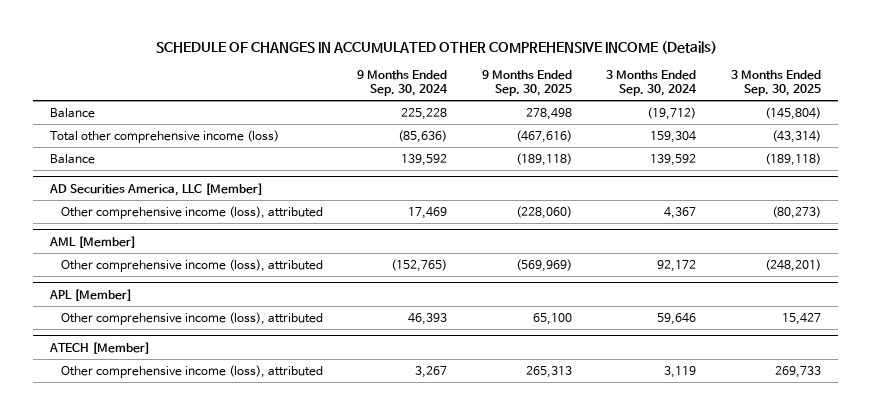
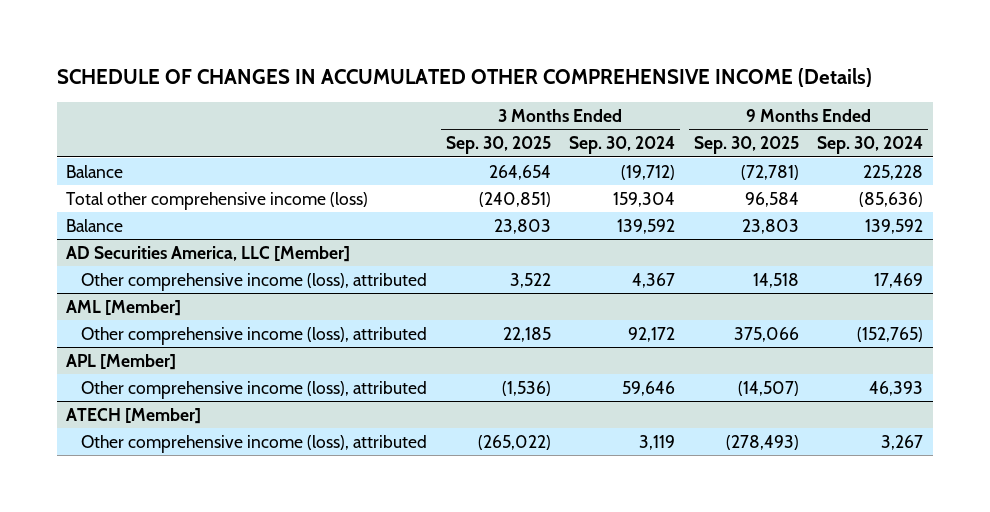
- | 9 Months Ended Sep. 30, 2024 | 9 Months Ended Sep. 30, 2025 | 3 Months Ended Sep. 30, 2024 | 3 Months Ended Sep. 30, 2025
+ | 3 Months Ended Sep. 30, 2025 | 3 Months Ended Sep. 30, 2024 | 9 Months Ended Sep. 30, 2025 | 9 Months Ended Sep. 30, 2024
- Balance | 225,228 | 278,498 | (19,712) | (145,804)
- Total other comprehensive income (loss) | (85,636) | (467,616) | 159,304 | (43,314)
- Balance | 139,592 | (189,118) | 139,592 | (189,118)
+ Balance | 264,654 | (19,712) | (72,781) | 225,228
+ Total other comprehensive income (loss) | (240,851) | 159,304 | 96,584 | (85,636)
+ Balance | 23,803 | 139,592 | 23,803 | 139,592
@ AD Securities America, LLC [Member]
- Other comprehensive income (loss), attributed | 17,469 | (228,060) | 4,367 | (80,273)
+ Other comprehensive income (loss), attributed | 3,522 | 4,367 | 14,518 | 17,469
@ AML [Member]
- Other comprehensive income (loss), attributed | (152,765) | (569,969) | 92,172 | (248,201)
+ Other comprehensive income (loss), attributed | 22,185 | 92,172 | 375,066 | (152,765)
@ APL [Member]
- Other comprehensive income (loss), attributed | 46,393 | 65,100 | 59,646 | 15,427
+ Other comprehensive income (loss), attributed | (1,536) | 59,646 | (14,507) | 46,393
@ ATECH [Member]
- Other comprehensive income (loss), attributed | 3,267 | 265,313 | 3,119 | 269,733
+ Other comprehensive income (loss), attributed | (265,022) | 3,119 | (278,493) | 3,267

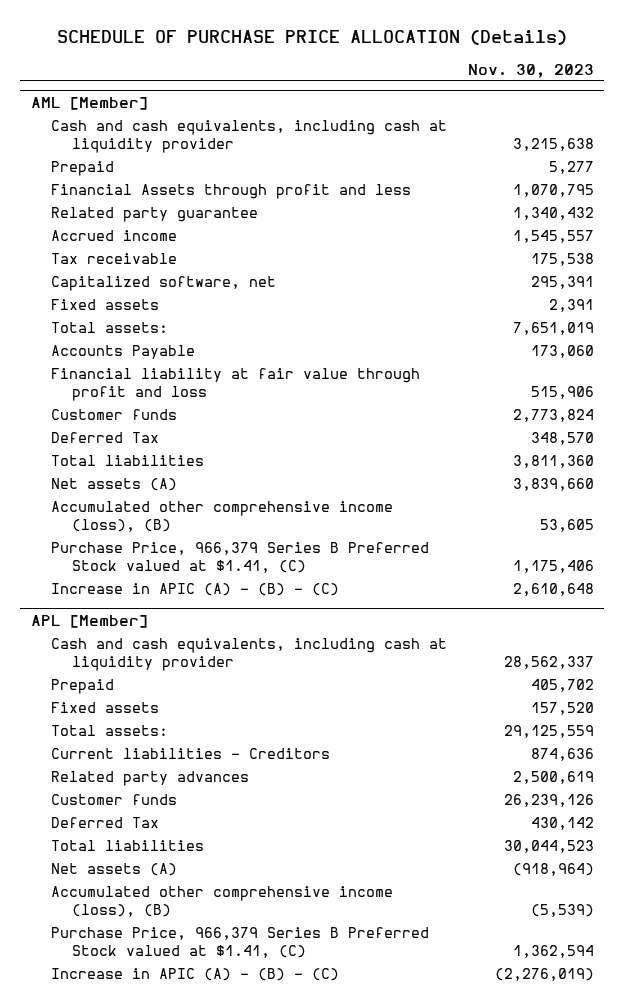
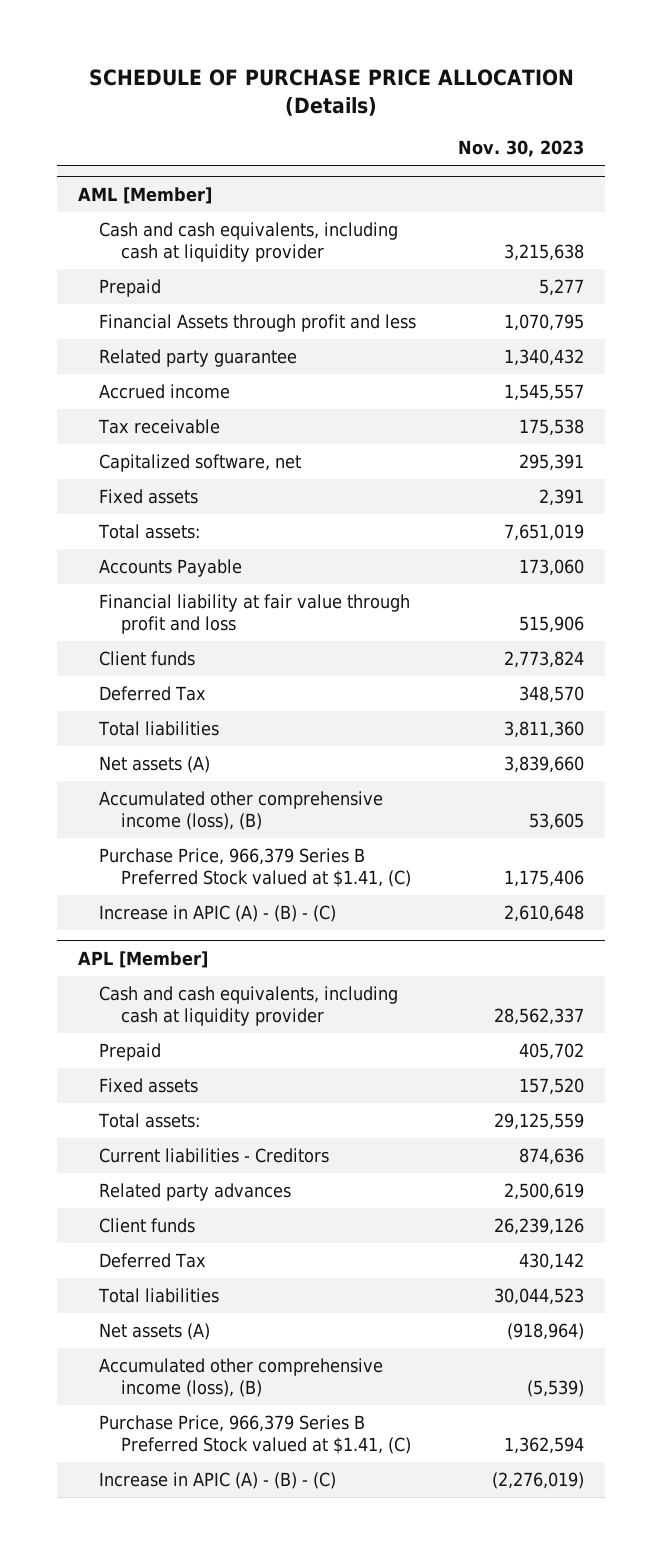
@ AML [Member]
- Customer funds | 2,773,824
+ Client funds | 2,773,824
@ APL [Member]
- Customer funds | 26,239,126
+ Client funds | 26,239,126

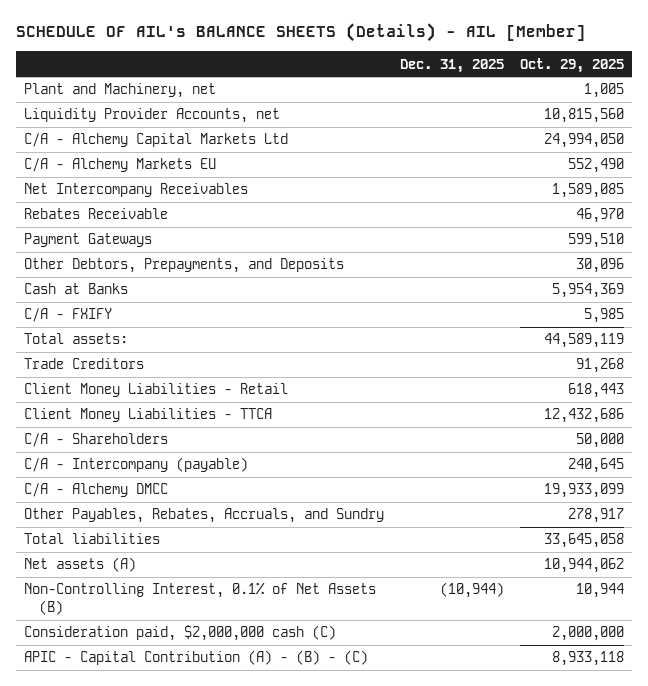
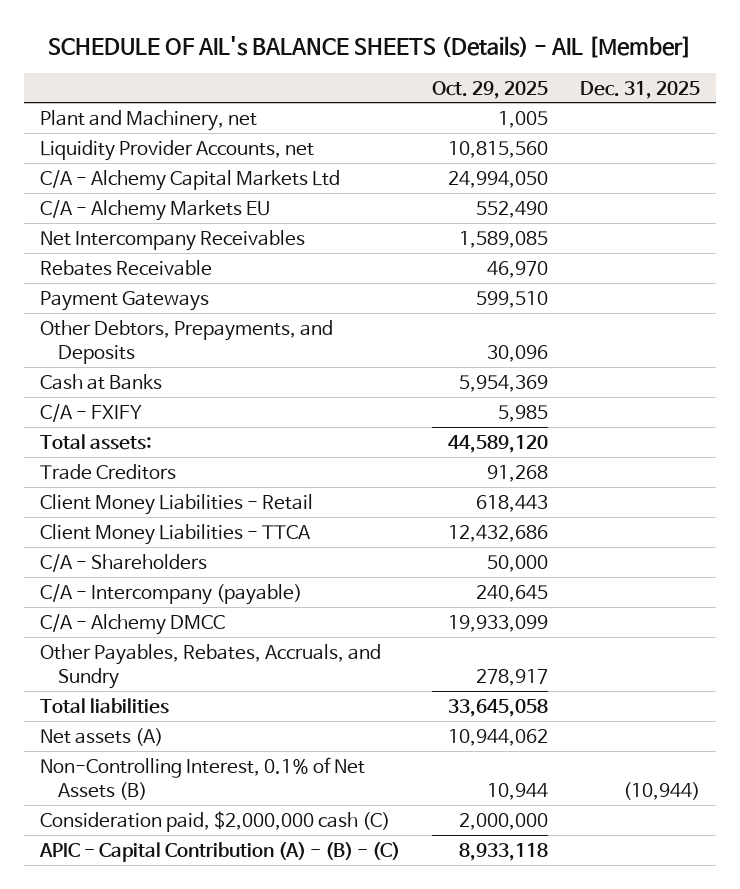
- | Dec. 31, 2025 | Oct. 29, 2025
+ | Oct. 29, 2025 | Dec. 31, 2025
- Total assets: | | 44,589,119
+ Total assets: | 44,589,120 |

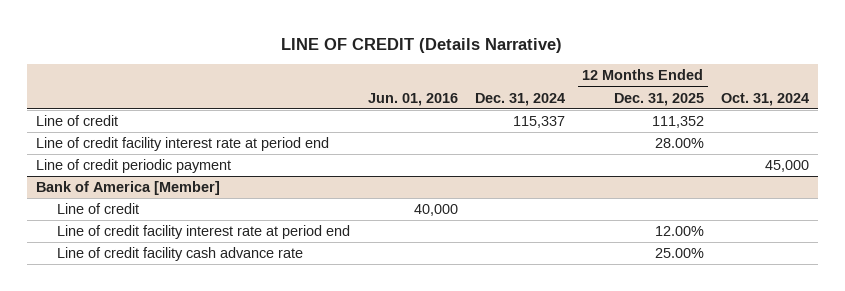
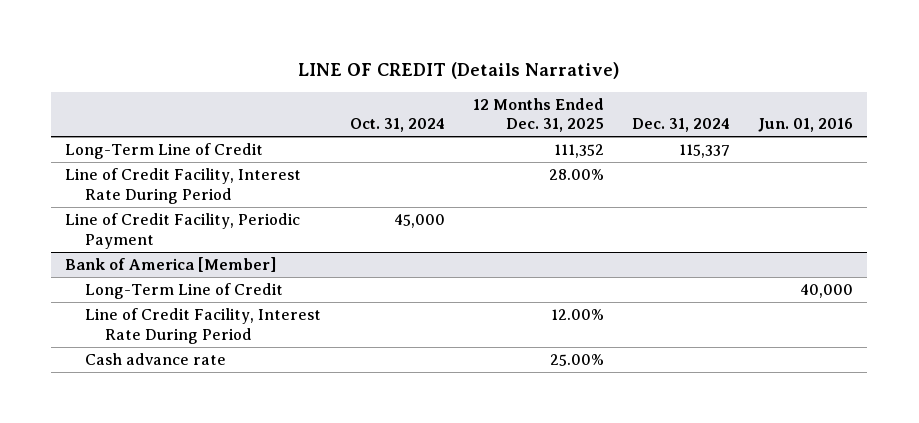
- | Jun. 01, 2016 | Dec. 31, 2024 | 12 Months Ended Dec. 31, 2025 | Oct. 31, 2024
+ | Oct. 31, 2024 | 12 Months Ended Dec. 31, 2025 | Dec. 31, 2024 | Jun. 01, 2016
- Line of credit | | 115,337 | 111,352 |
- Line of credit facility interest rate at period end | | | 28.00% |
- Line of credit periodic payment | | | | 45,000
+ Long-Term Line of Credit | | 111,352 | 115,337 |
+ Line of Credit Facility, Interest Rate During Period | | 28.00% | |
+ Line of Credit Facility, Periodic Payment | 45,000 | | |
@ Bank of America [Member]
- Line of credit | 40,000 | | |
- Line of credit facility interest rate at period end | | | 12.00% |
- Line of credit facility cash advance rate | | | 25.00% |
+ Long-Term Line of Credit | | | | 40,000
+ Line of Credit Facility, Interest Rate During Period | | 12.00% | |
+ Cash advance rate | | 25.00% | |

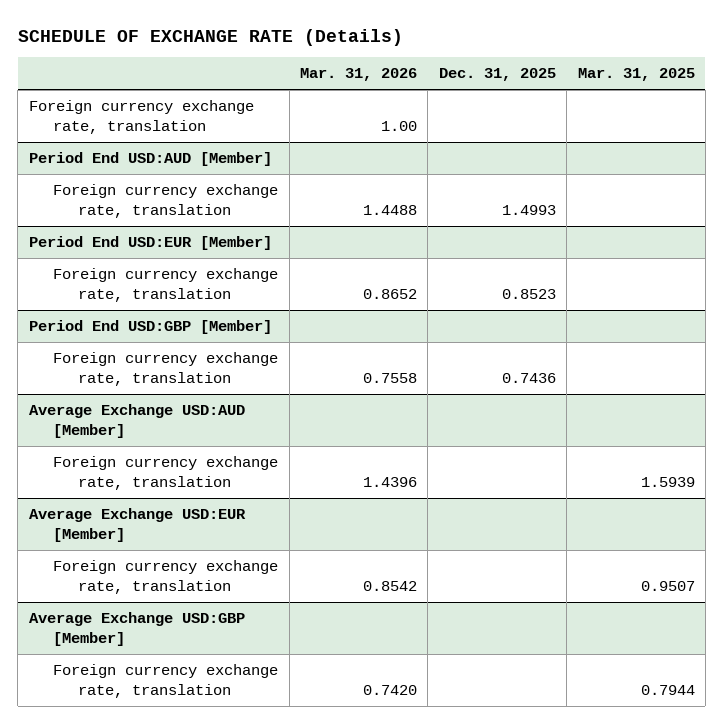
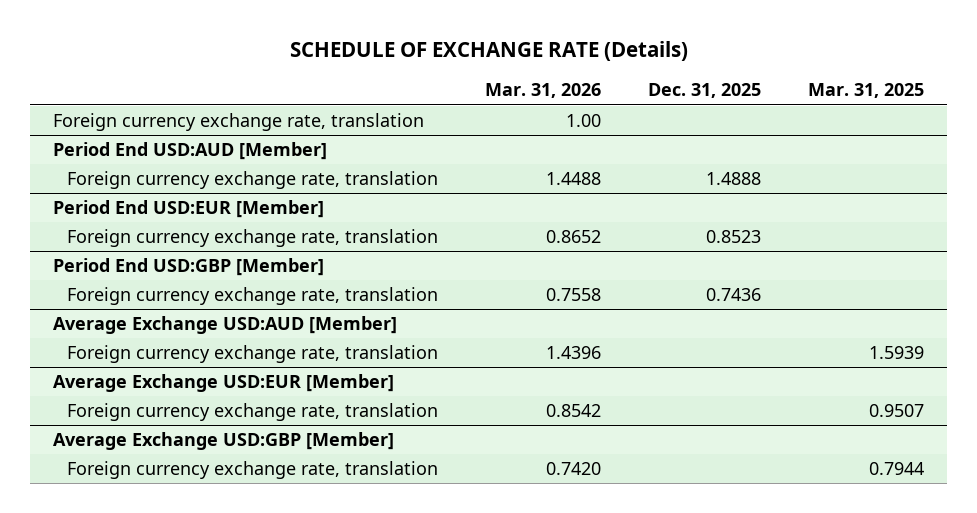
@ Period End USD:AUD [Member]
- Foreign currency exchange rate, translation | 1.4488 | 1.4993 |
+ Foreign currency exchange rate, translation | 1.4488 | 1.4888 |

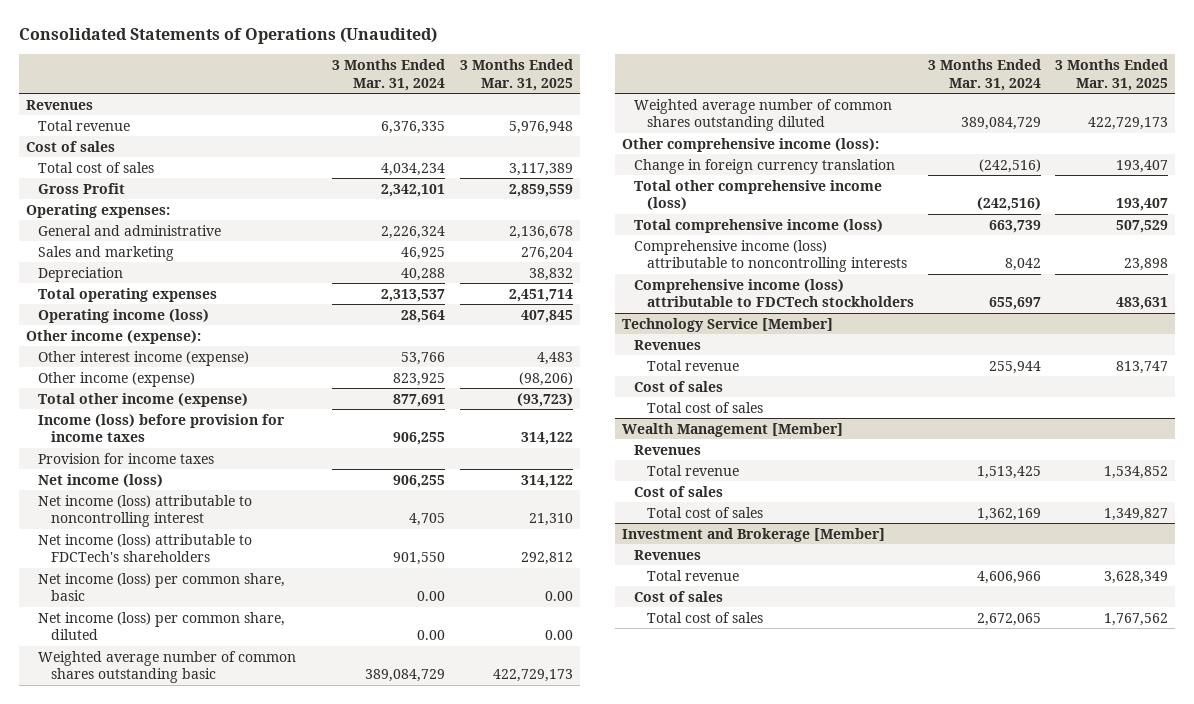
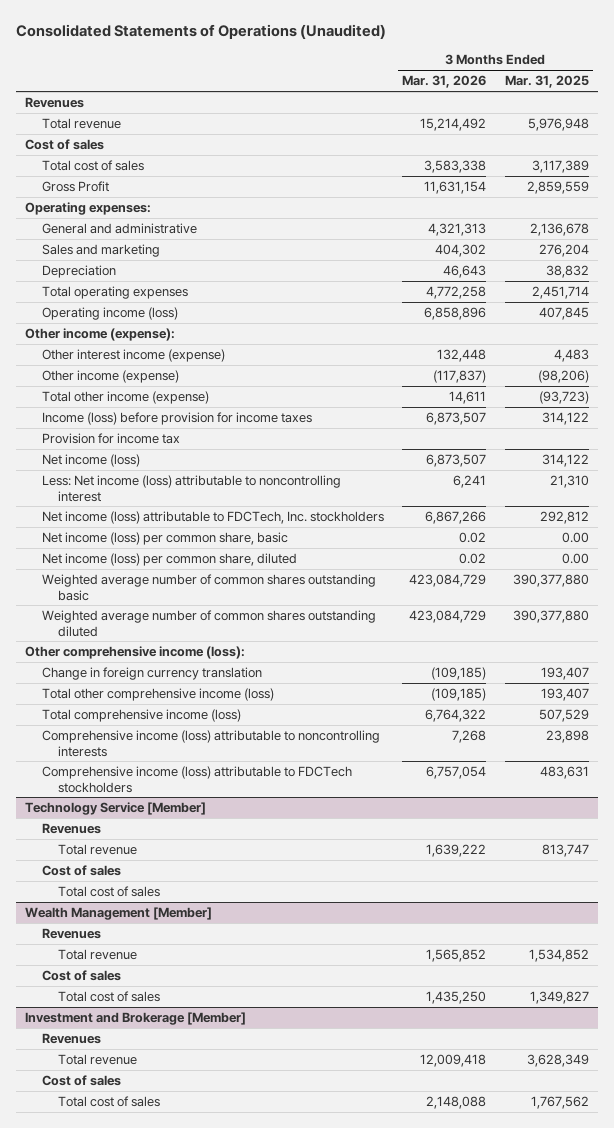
- | 3 Months Ended Mar. 31, 2024 | 3 Months Ended Mar. 31, 2025
+ | 3 Months Ended Mar. 31, 2026 | 3 Months Ended Mar. 31, 2025
- Provision for income taxes
+ Provision for income tax
- Net income (loss) attributable to noncontrolling interest | 4,705 | 21,310
- Net income (loss) attributable to FDCTech's shareholders | 901,550 | 292,812
+ Less: Net income (loss) attributable to noncontrolling interest | 6,241 | 21,310
+ Net income (loss) attributable to FDCTech, Inc. stockholders | 6,867,266 | 292,812
- Weighted average number of common shares outstanding basic | 389,084,729 | 422,729,173
- Weighted average number of common shares outstanding diluted | 389,084,729 | 422,729,173
+ Weighted average number of common shares outstanding basic | 423,084,729 | 390,377,880
+ Weighted average number of common shares outstanding diluted | 423,084,729 | 390,377,880

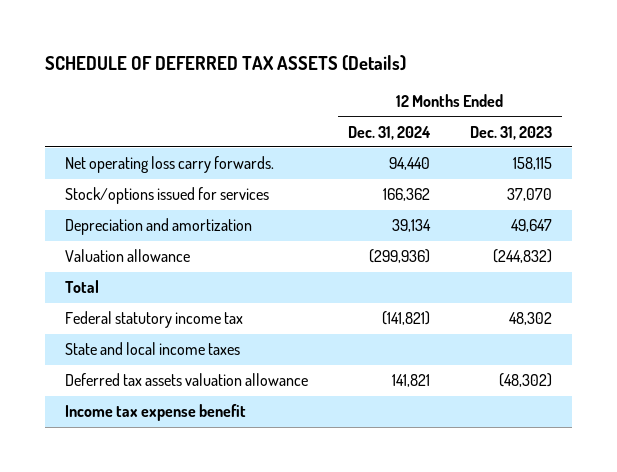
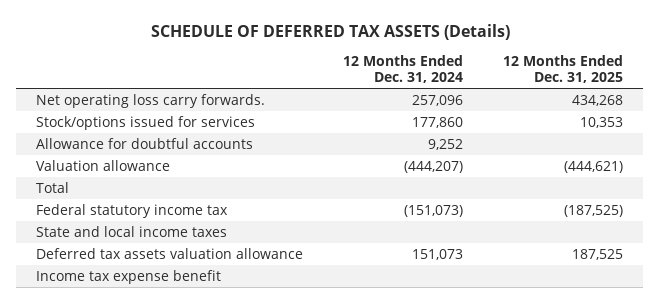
- | 12 Months Ended Dec. 31, 2024 | 12 Months Ended Dec. 31, 2023
+ | 12 Months Ended Dec. 31, 2024 | 12 Months Ended Dec. 31, 2025
- Net operating loss carry forwards. | 94,440 | 158,115
- Stock/options issued for services | 166,362 | 37,070
- Depreciation and amortization | 39,134 | 49,647
- Valuation allowance | (299,936) | (244,832)
+ Net operating loss carry forwards. | 257,096 | 434,268
+ Stock/options issued for services | 177,860 | 10,353
+ Allowance for doubtful accounts | 9,252 |
+ Valuation allowance | (444,207) | (444,621)
- Federal statutory income tax | (141,821) | 48,302
+ Federal statutory income tax | (151,073) | (187,525)
- Deferred tax assets valuation allowance | 141,821 | (48,302)
+ Deferred tax assets valuation allowance | 151,073 | 187,525

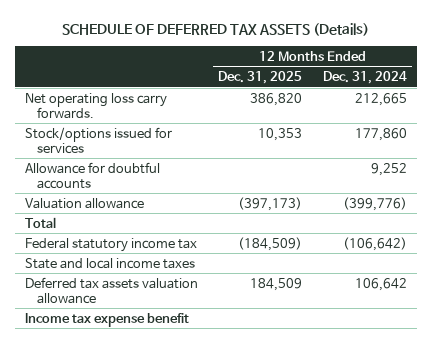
- | 12 Months Ended Dec. 31, 2024 | 12 Months Ended Dec. 31, 2025
+ | 12 Months Ended Dec. 31, 2025 | 12 Months Ended Dec. 31, 2024
- Net operating loss carry forwards. | 257,096 | 434,268
+ Net operating loss carry forwards. | 386,820 | 212,665
- Valuation allowance | (444,207) | (444,621)
+ Valuation allowance | (397,173) | (399,776)
- Federal statutory income tax | (151,073) | (187,525)
+ Federal statutory income tax | (184,509) | (106,642)
- Deferred tax assets valuation allowance | 151,073 | 187,525
+ Deferred tax assets valuation allowance | 184,509 | 106,642

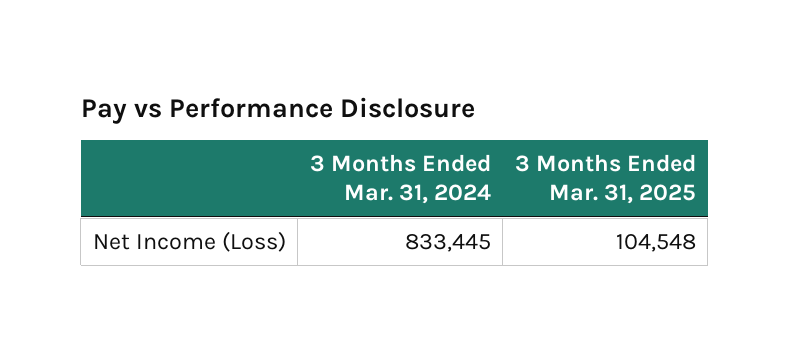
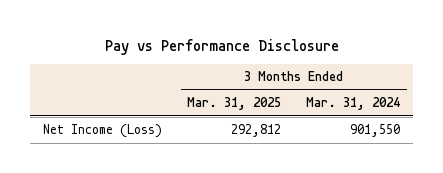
- | 3 Months Ended Mar. 31, 2024 | 3 Months Ended Mar. 31, 2025
+ | 3 Months Ended Mar. 31, 2025 | 3 Months Ended Mar. 31, 2024
- Net Income (Loss) | 833,445 | 104,548
+ Net Income (Loss) | 292,812 | 901,550

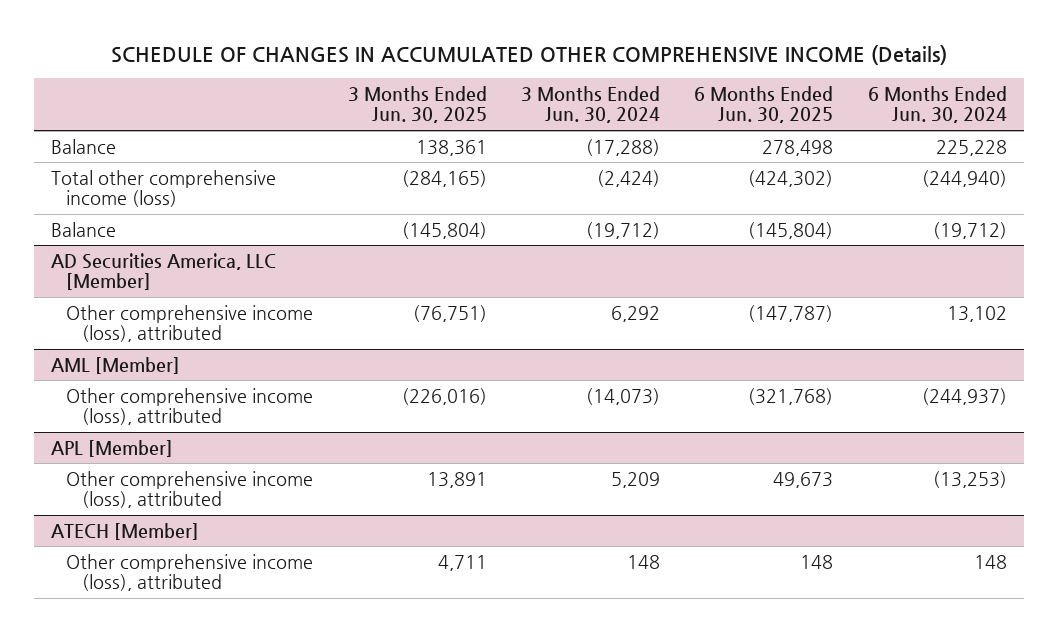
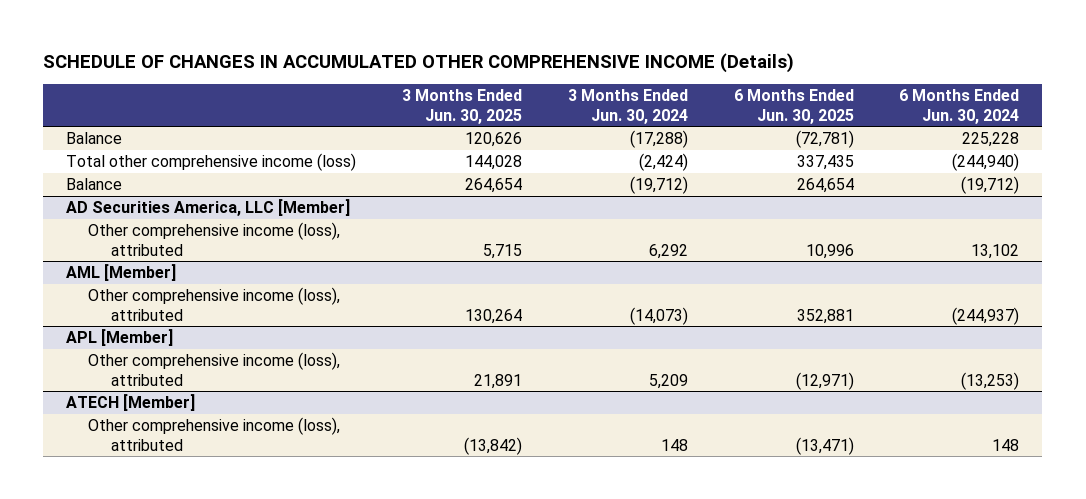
- Balance | 138,361 | (17,288) | 278,498 | 225,228
- Total other comprehensive income (loss) | (284,165) | (2,424) | (424,302) | (244,940)
- Balance | (145,804) | (19,712) | (145,804) | (19,712)
+ Balance | 120,626 | (17,288) | (72,781) | 225,228
+ Total other comprehensive income (loss) | 144,028 | (2,424) | 337,435 | (244,940)
+ Balance | 264,654 | (19,712) | 264,654 | (19,712)
@ AD Securities America, LLC [Member]
- Other comprehensive income (loss), attributed | (76,751) | 6,292 | (147,787) | 13,102
+ Other comprehensive income (loss), attributed | 5,715 | 6,292 | 10,996 | 13,102
@ AML [Member]
- Other comprehensive income (loss), attributed | (226,016) | (14,073) | (321,768) | (244,937)
+ Other comprehensive income (loss), attributed | 130,264 | (14,073) | 352,881 | (244,937)
@ APL [Member]
- Other comprehensive income (loss), attributed | 13,891 | 5,209 | 49,673 | (13,253)
+ Other comprehensive income (loss), attributed | 21,891 | 5,209 | (12,971) | (13,253)
@ ATECH [Member]
- Other comprehensive income (loss), attributed | 4,711 | 148 | 148 | 148
+ Other comprehensive income (loss), attributed | (13,842) | 148 | (13,471) | 148

